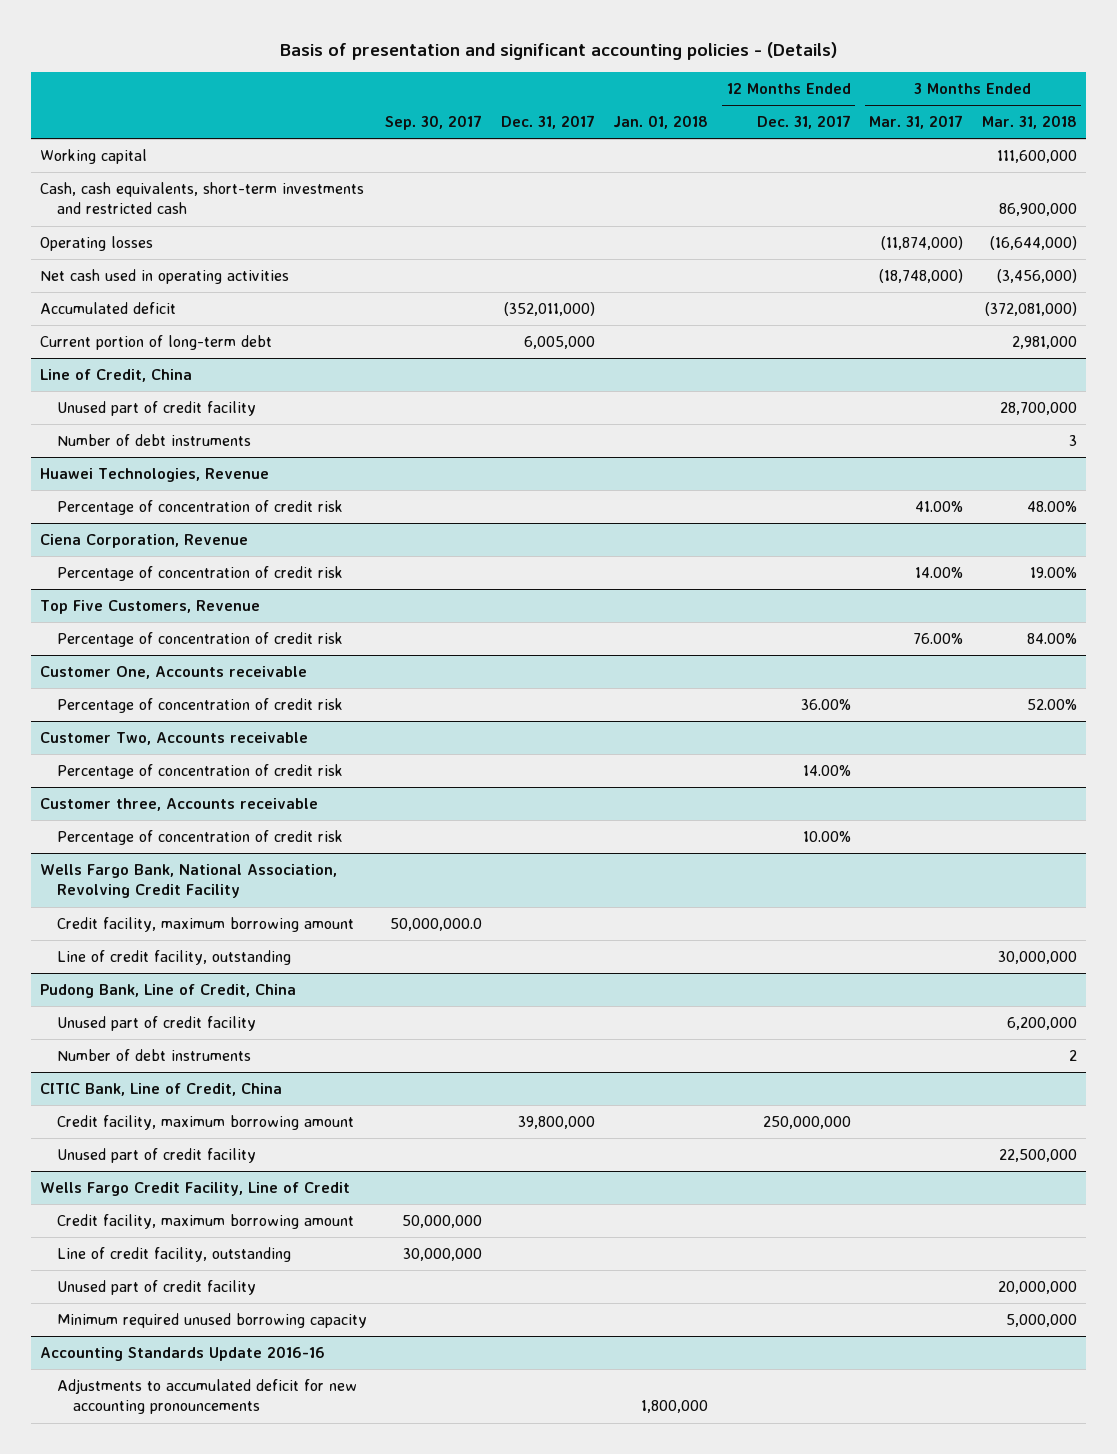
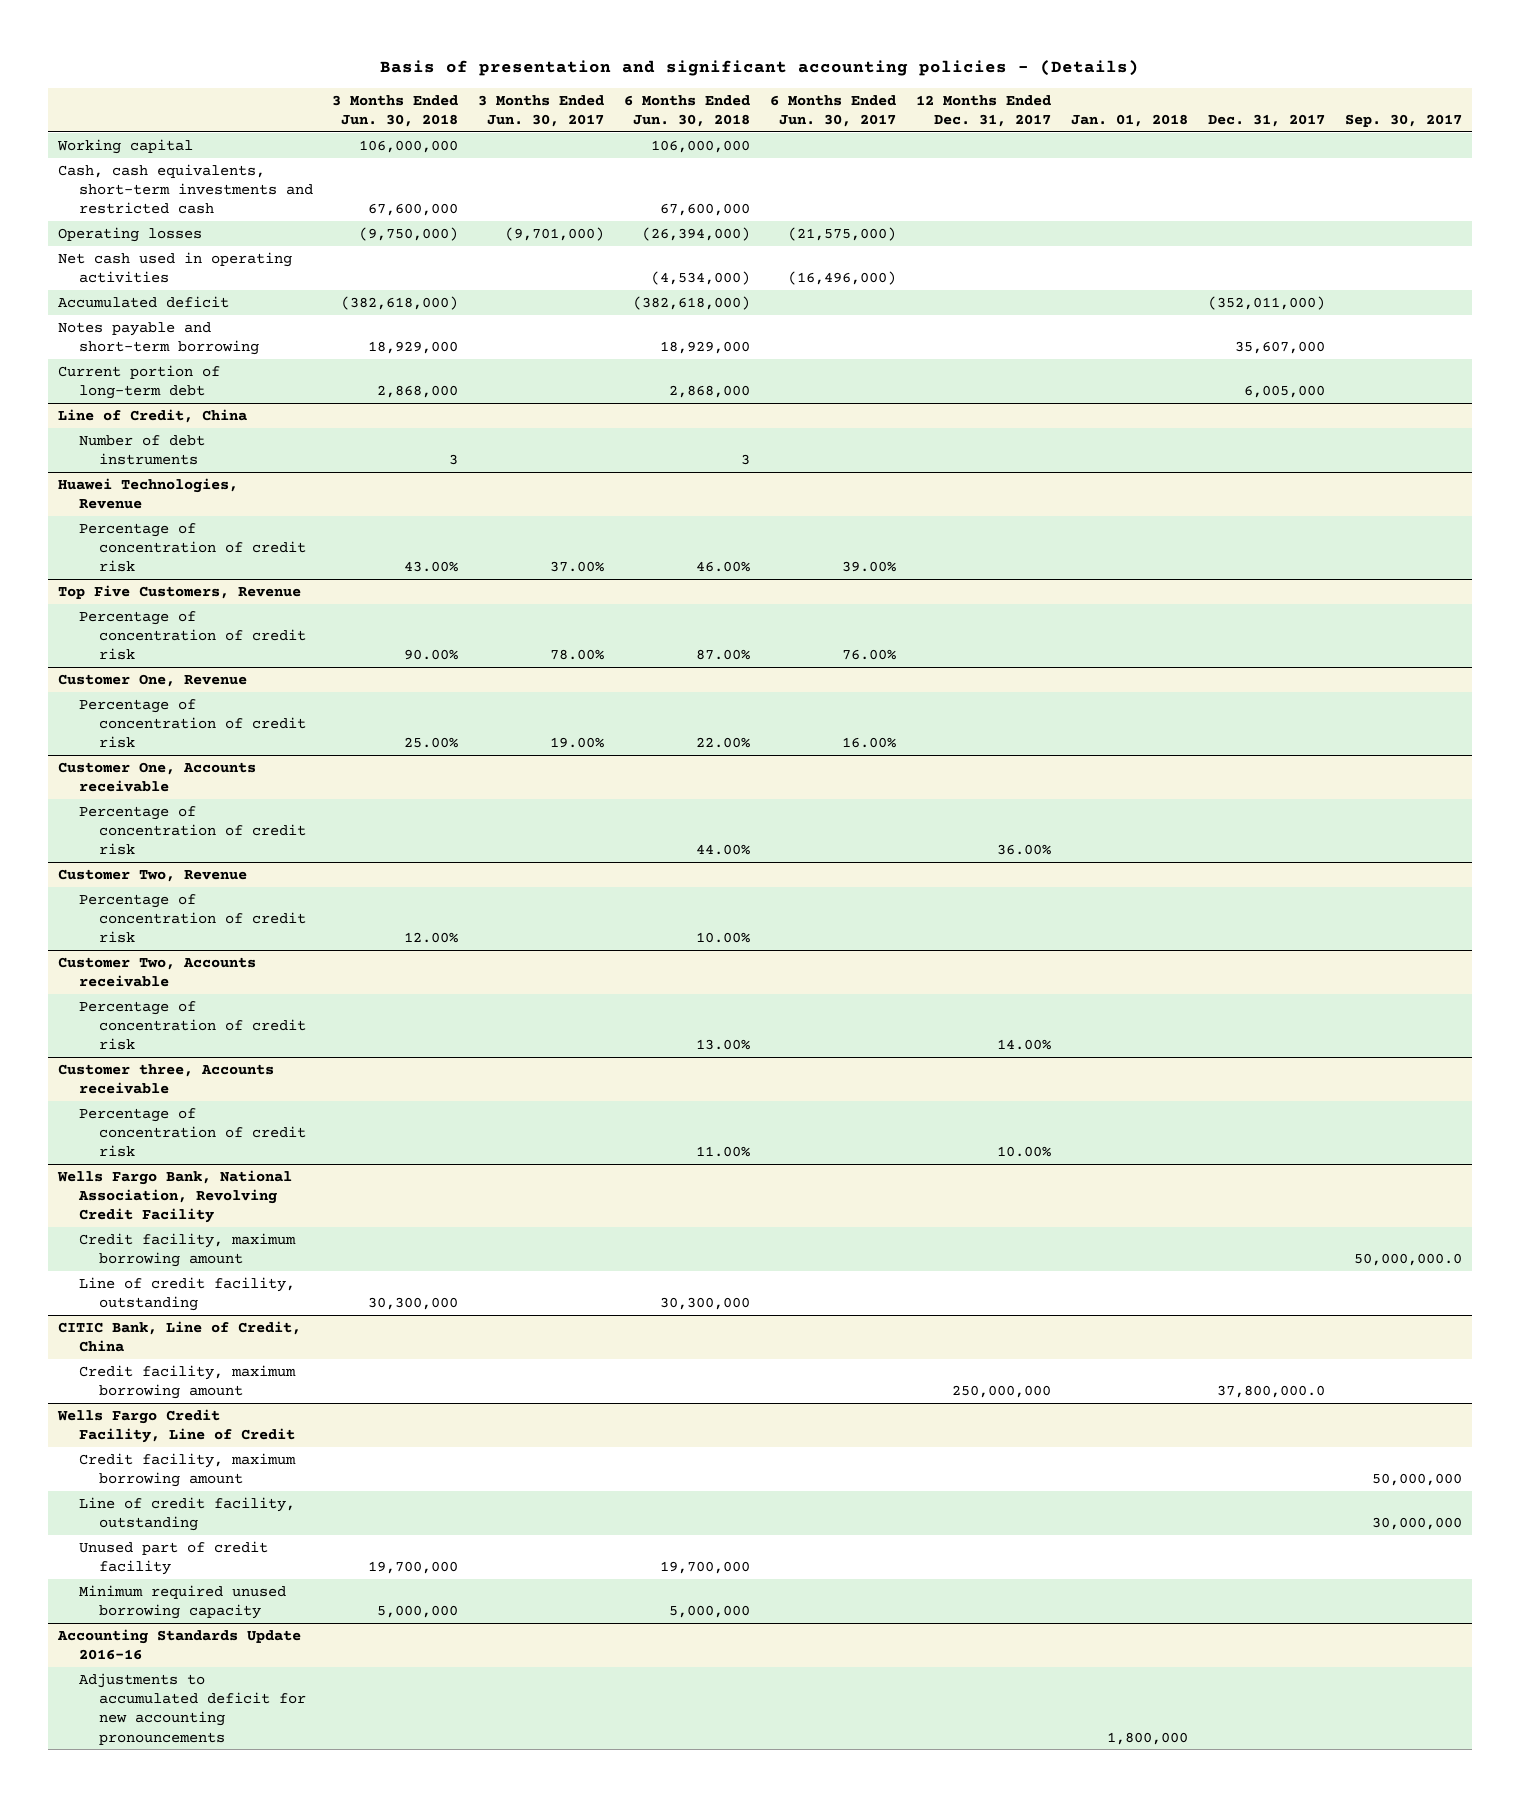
- | Sep. 30, 2017 | Dec. 31, 2017 | Jan. 01, 2018 | 12 Months Ended Dec. 31, 2017 | 3 Months Ended Mar. 31, 2017 | 3 Months Ended Mar. 31, 2018
+ | 3 Months Ended Jun. 30, 2018 | 3 Months Ended Jun. 30, 2017 | 6 Months Ended Jun. 30, 2018 | 6 Months Ended Jun. 30, 2017 | 12 Months Ended Dec. 31, 2017 | Jan. 01, 2018 | Dec. 31, 2017 | Sep. 30, 2017
+ Notes payable and short-term borrowing | 18,929,000 | | 18,929,000 | | | | 35,607,000 |
@ Line of Credit, China
- Unused part of credit facility | | | | | | 28,700,000
- Ciena Corporation, Revenue
- Percentage of concentration of credit risk | | | | | 14.00% | 19.00%
+ Customer One, Revenue
+ Percentage of concentration of credit risk | 25.00% | 19.00% | 22.00% | 16.00% | | | |
+ Customer Two, Revenue
+ Percentage of concentration of credit risk | 12.00% | | 10.00% | | | | |
- Pudong Bank, Line of Credit, China
- Unused part of credit facility | | | | | | 6,200,000
- Number of debt instruments | | | | | | 2
@ CITIC Bank, Line of Credit, China
- Credit facility, maximum borrowing amount | | 39,800,000 | | 250,000,000 | |
- Unused part of credit facility | | | | | | 22,500,000
+ Credit facility, maximum borrowing amount | | | | | 250,000,000 | | 37,800,000.0 |

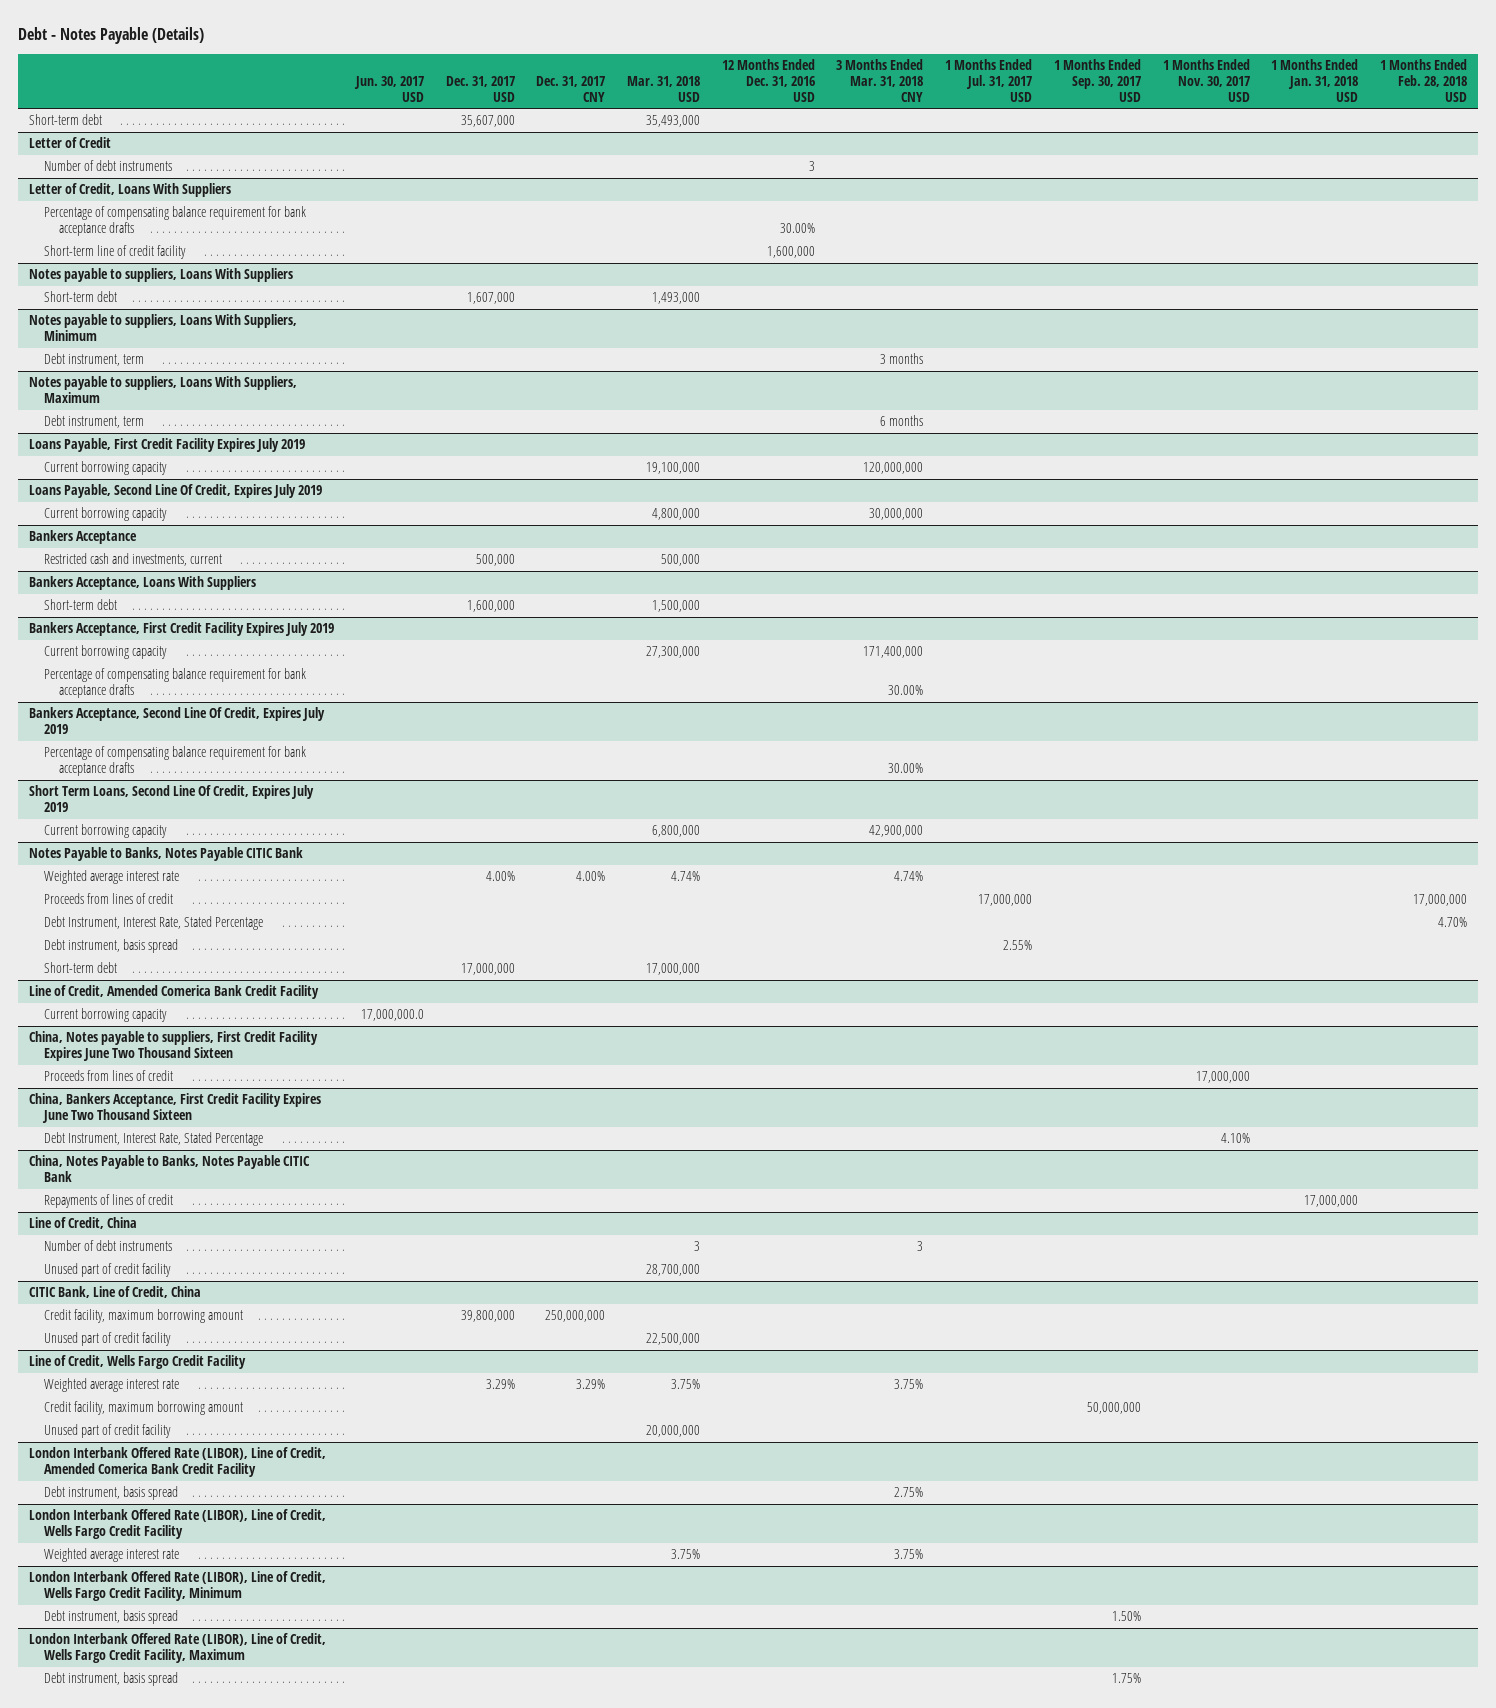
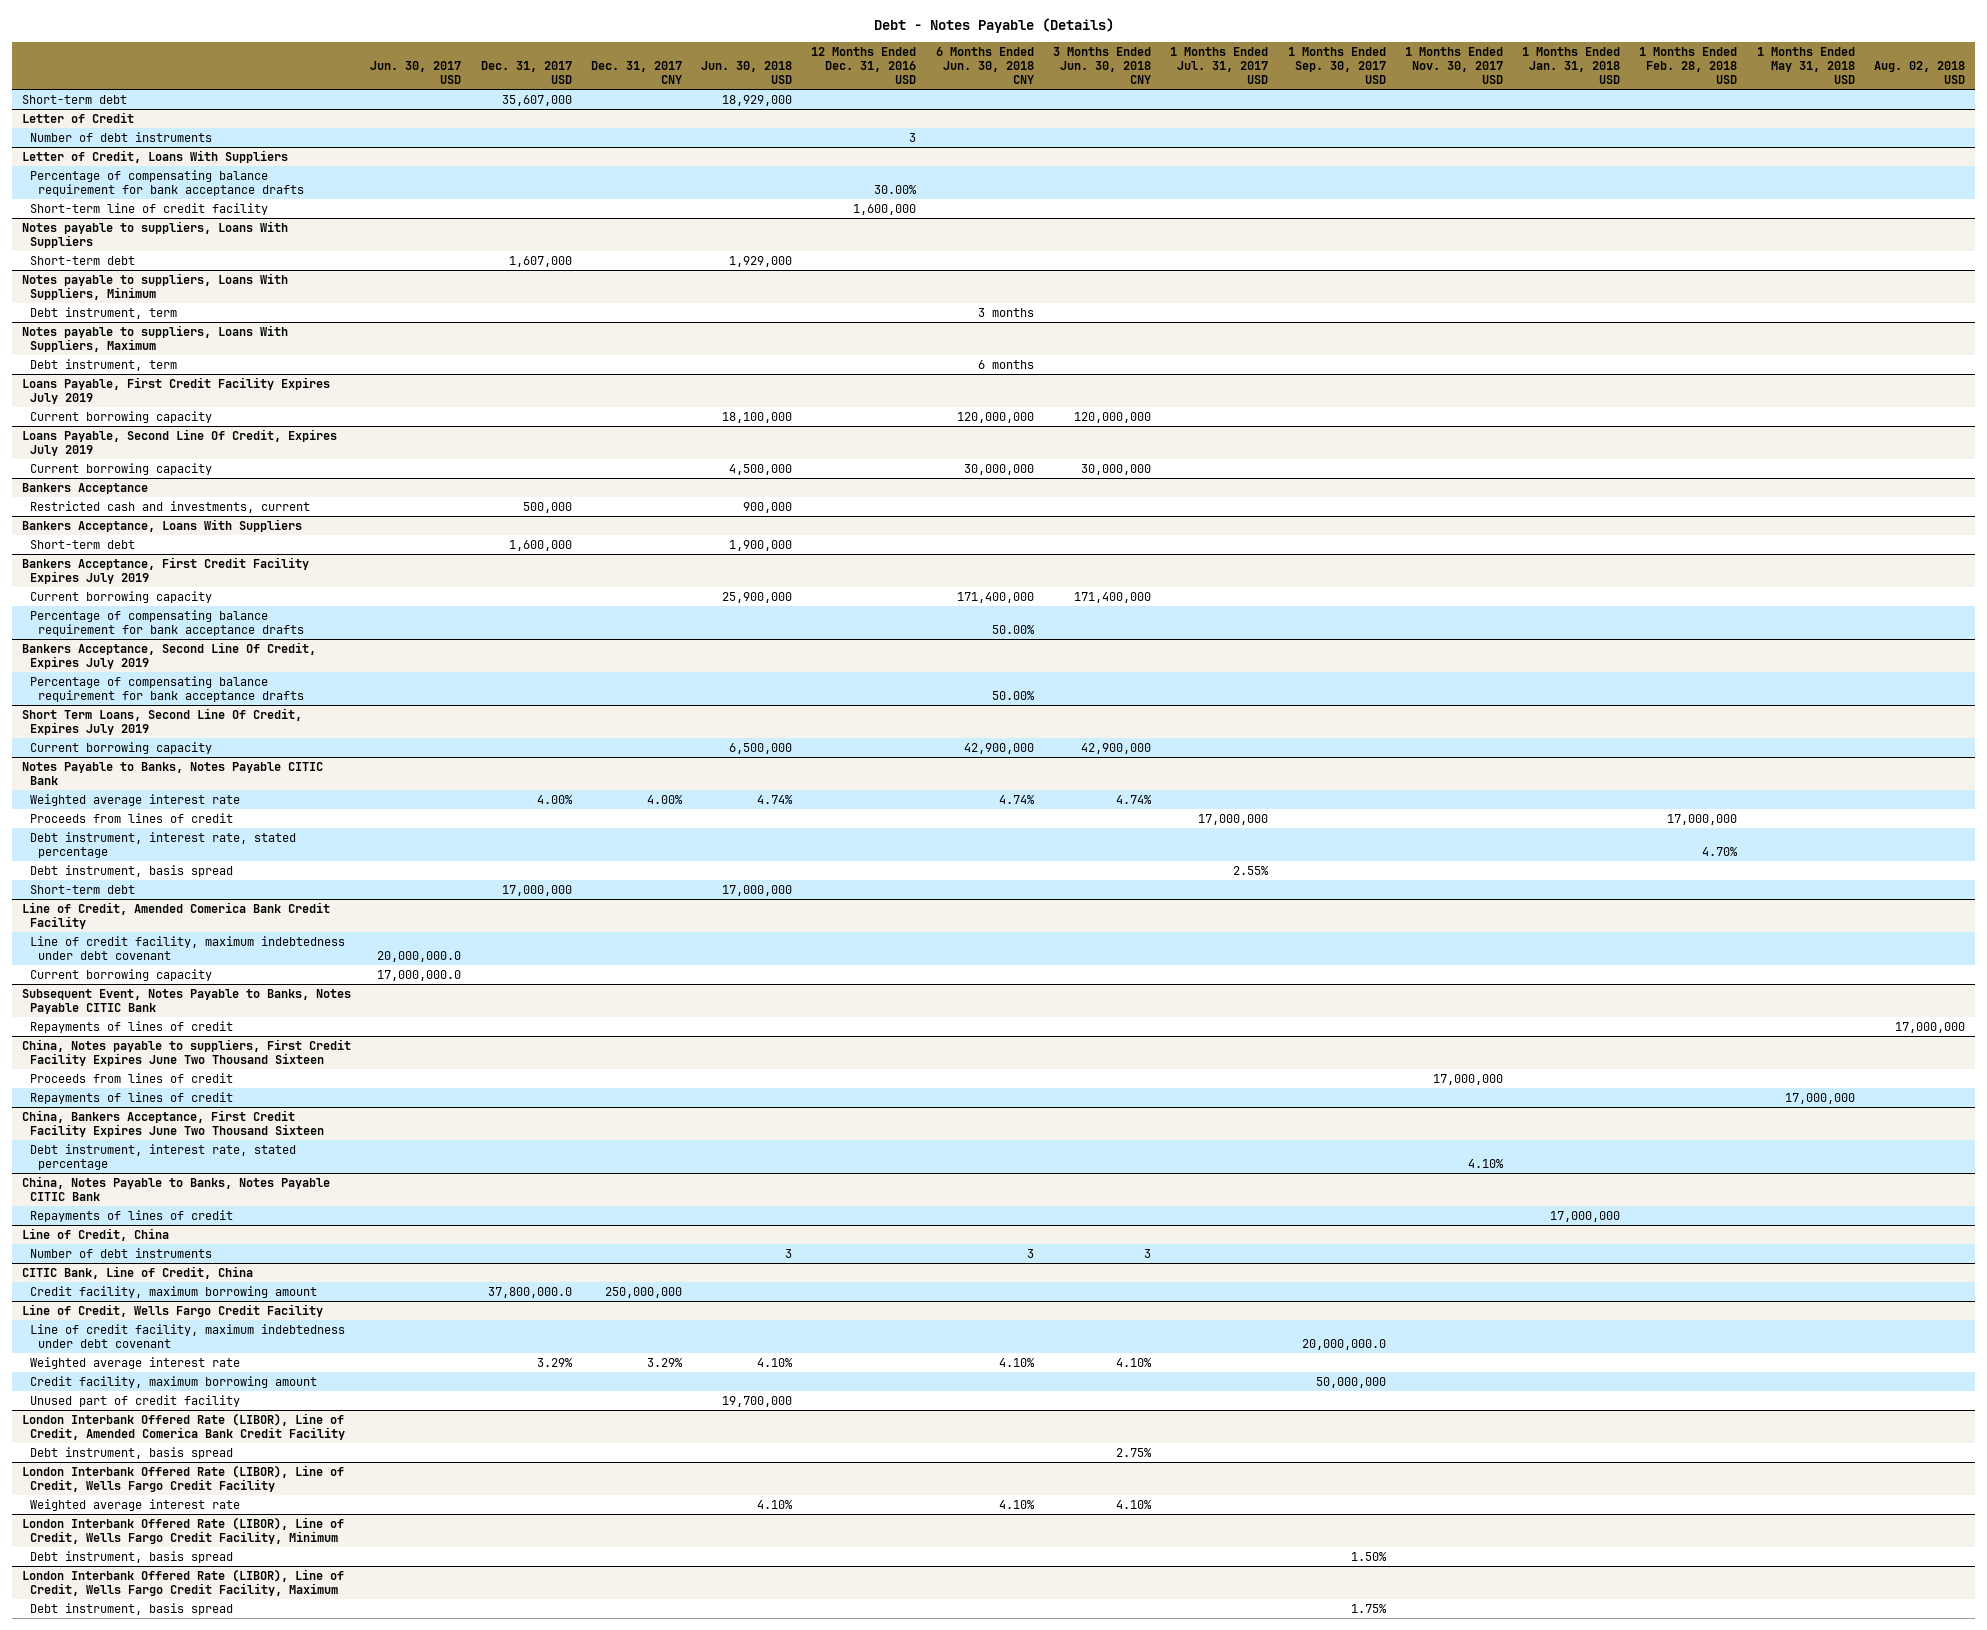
- | Jun. 30, 2017 USD | Dec. 31, 2017 USD | Dec. 31, 2017 CNY | Mar. 31, 2018 USD | 12 Months Ended Dec. 31, 2016 USD | 3 Months Ended Mar. 31, 2018 CNY | 1 Months Ended Jul. 31, 2017 USD | 1 Months Ended Sep. 30, 2017 USD | 1 Months Ended Nov. 30, 2017 USD | 1 Months Ended Jan. 31, 2018 USD | 1 Months Ended Feb. 28, 2018 USD
+ | Jun. 30, 2017 USD | Dec. 31, 2017 USD | Dec. 31, 2017 CNY | Jun. 30, 2018 USD | 12 Months Ended Dec. 31, 2016 USD | 6 Months Ended Jun. 30, 2018 CNY | 3 Months Ended Jun. 30, 2018 CNY | 1 Months Ended Jul. 31, 2017 USD | 1 Months Ended Sep. 30, 2017 USD | 1 Months Ended Nov. 30, 2017 USD | 1 Months Ended Jan. 31, 2018 USD | 1 Months Ended Feb. 28, 2018 USD | 1 Months Ended May 31, 2018 USD | Aug. 02, 2018 USD
@ Notes Payable to Banks, Notes Payable CITIC Bank
- Debt Instrument, Interest Rate, Stated Percentage | | | | | | | | | | | 4.70%
+ Debt instrument, interest rate, stated percentage | | | | | | | | | | | | 4.70% | |
@ Line of Credit, Amended Comerica Bank Credit Facility
+ Line of credit facility, maximum indebtedness under debt covenant | 20,000,000.0 | | | | | | | | | | | | |
+ Subsequent Event, Notes Payable to Banks, Notes Payable CITIC Bank
+ Repayments of lines of credit | | | | | | | | | | | | | | 17,000,000
@ China, Notes payable to suppliers, First Credit Facility Expires June Two Thousand Sixteen
+ Repayments of lines of credit | | | | | | | | | | | | | 17,000,000 |
@ China, Bankers Acceptance, First Credit Facility Expires June Two Thousand Sixteen
- Debt Instrument, Interest Rate, Stated Percentage | | | | | | | | | 4.10% | |
+ Debt instrument, interest rate, stated percentage | | | | | | | | | | 4.10% | | | |
@ Line of Credit, China
- Unused part of credit facility | | | | 28,700,000 | | | | | | |
@ CITIC Bank, Line of Credit, China
- Credit facility, maximum borrowing amount | | 39,800,000 | 250,000,000 | | | | | | | |
- Unused part of credit facility | | | | 22,500,000 | | | | | | |
+ Credit facility, maximum borrowing amount | | 37,800,000.0 | 250,000,000 | | | | | | | | | | |
@ Line of Credit, Wells Fargo Credit Facility
+ Line of credit facility, maximum indebtedness under debt covenant | | | | | | | | | 20,000,000.0 | | | | |

